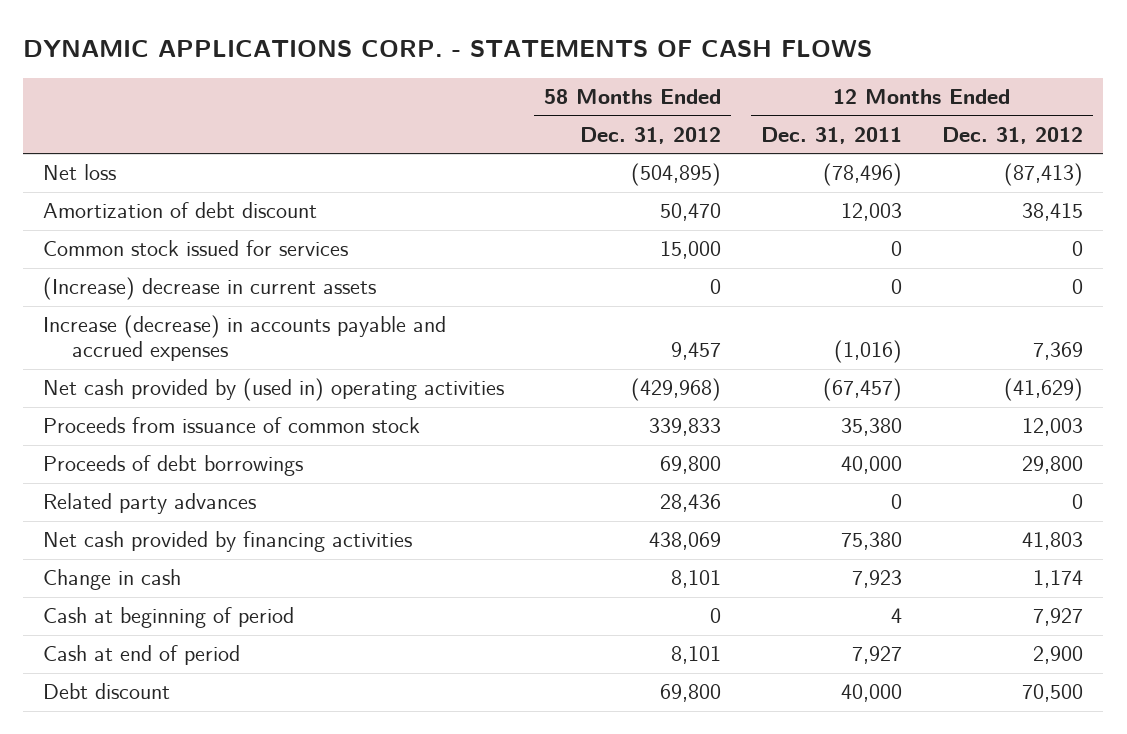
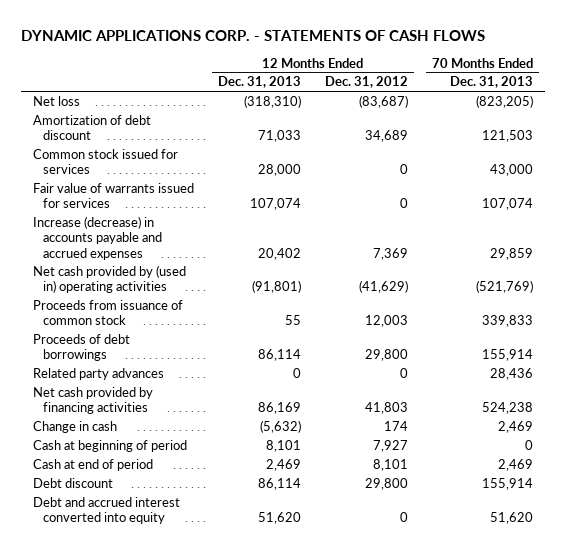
- | 58 Months Ended Dec. 31, 2012 | 12 Months Ended Dec. 31, 2011 | 12 Months Ended Dec. 31, 2012
+ | 12 Months Ended Dec. 31, 2013 | 12 Months Ended Dec. 31, 2012 | 70 Months Ended Dec. 31, 2013
- Net loss | (504,895) | (78,496) | (87,413)
- Amortization of debt discount | 50,470 | 12,003 | 38,415
+ Net loss | (318,310) | (83,687) | (823,205)
+ Amortization of debt discount | 71,033 | 34,689 | 121,503
- (Increase) decrease in current assets | 0 | 0 | 0
+ Fair value of warrants issued for services | 107,074 | 0 | 107,074
- Change in cash | 8,101 | 7,923 | 1,174
+ Change in cash | (5,632) | 174 | 2,469
- Cash at end of period | 8,101 | 7,927 | 2,900
- Debt discount | 69,800 | 40,000 | 70,500
+ Cash at end of period | 2,469 | 8,101 | 2,469
+ Debt discount | 86,114 | 29,800 | 155,914
+ Debt and accrued interest converted into equity | 51,620 | 0 | 51,620

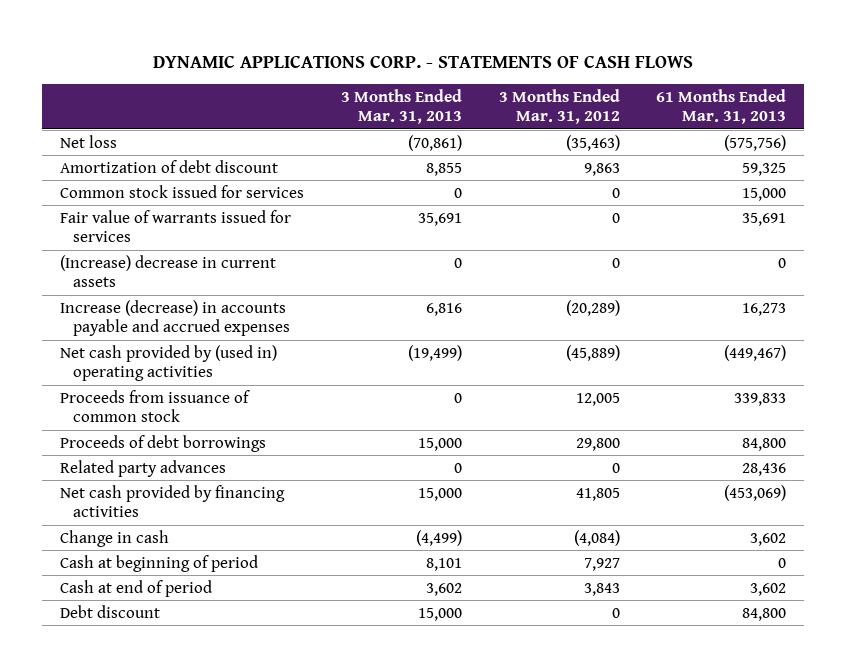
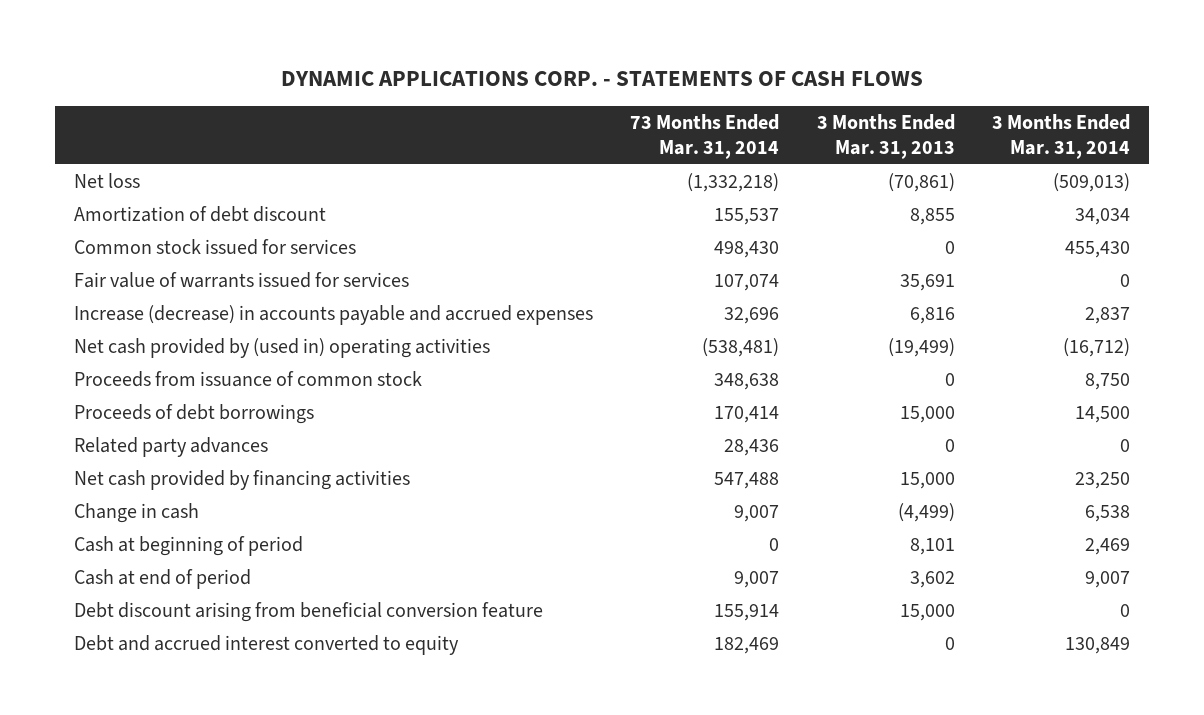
- | 3 Months Ended Mar. 31, 2013 | 3 Months Ended Mar. 31, 2012 | 61 Months Ended Mar. 31, 2013
+ | 73 Months Ended Mar. 31, 2014 | 3 Months Ended Mar. 31, 2013 | 3 Months Ended Mar. 31, 2014
- (Increase) decrease in current assets | 0 | 0 | 0
- Debt discount | 15,000 | 0 | 84,800
+ Debt discount arising from beneficial conversion feature | 155,914 | 15,000 | 0
+ Debt and accrued interest converted to equity | 182,469 | 0 | 130,849

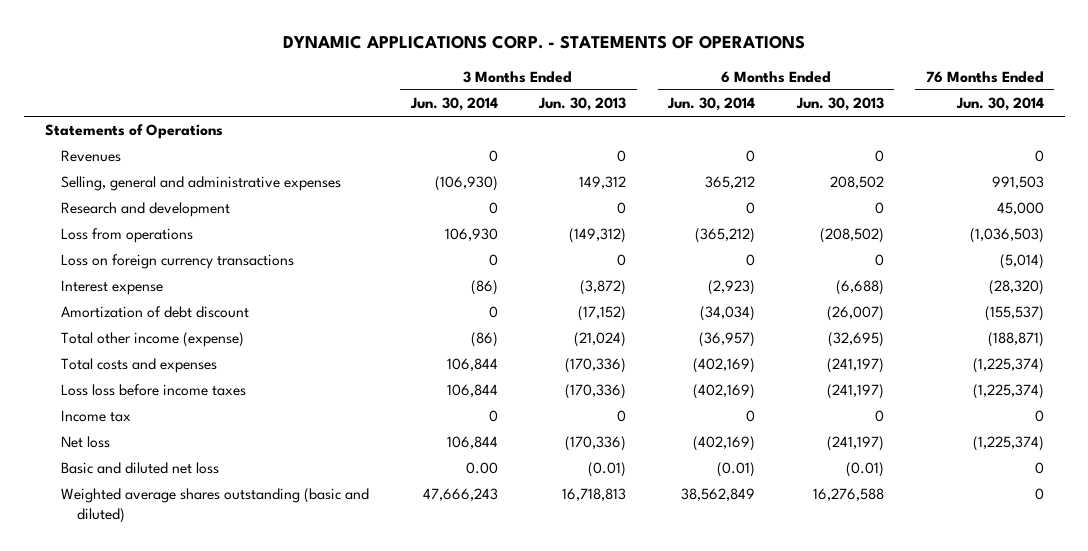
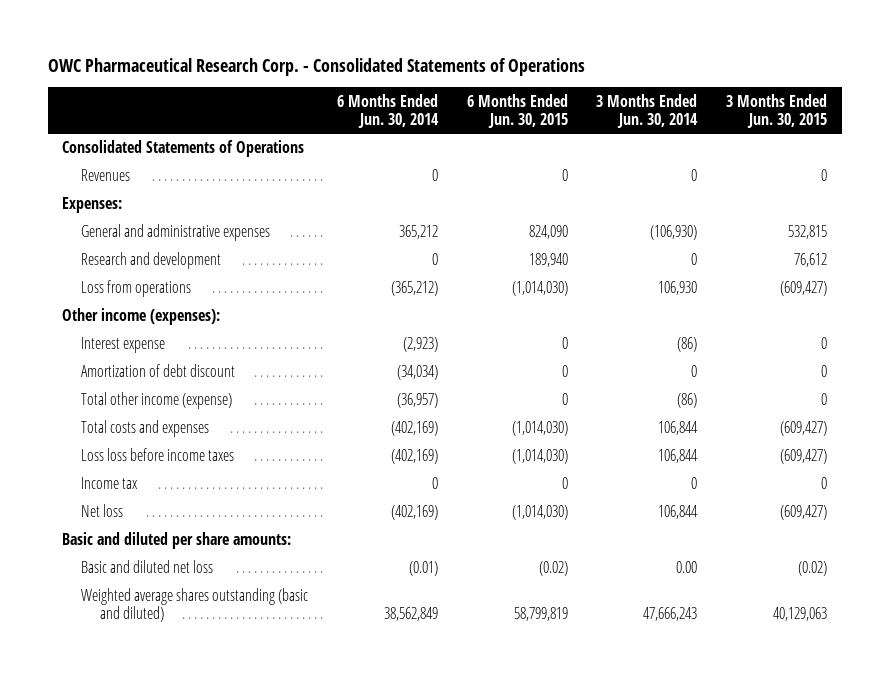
- DYNAMIC APPLICATIONS CORP. - STATEMENTS OF OPERATIONS
+ OWC Pharmaceutical Research Corp. - Consolidated Statements of Operations
- | 3 Months Ended Jun. 30, 2014 | 3 Months Ended Jun. 30, 2013 | 6 Months Ended Jun. 30, 2014 | 6 Months Ended Jun. 30, 2013 | 76 Months Ended Jun. 30, 2014
+ | 6 Months Ended Jun. 30, 2014 | 6 Months Ended Jun. 30, 2015 | 3 Months Ended Jun. 30, 2014 | 3 Months Ended Jun. 30, 2015
- Statements of Operations
+ Consolidated Statements of Operations
- Selling, general and administrative expenses | (106,930) | 149,312 | 365,212 | 208,502 | 991,503
+ Expenses:
+ General and administrative expenses | 365,212 | 824,090 | (106,930) | 532,815
- Loss on foreign currency transactions | 0 | 0 | 0 | 0 | (5,014)
+ Other income (expenses):
+ Basic and diluted per share amounts:

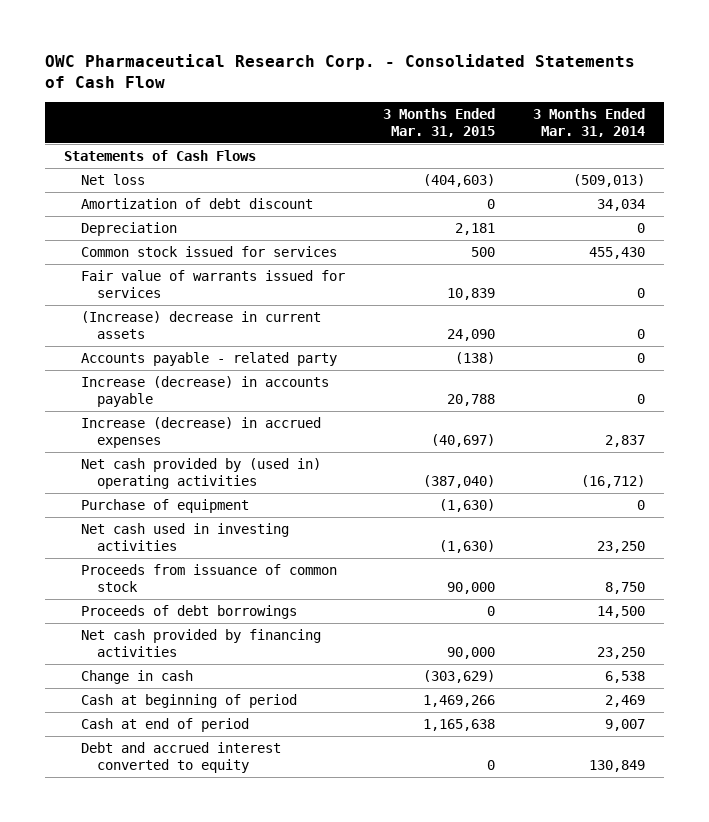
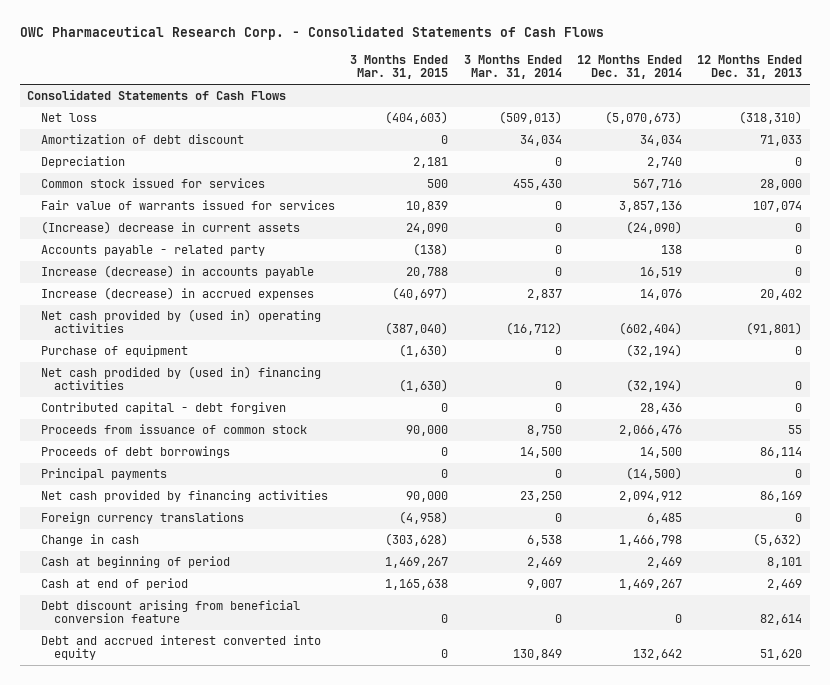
- OWC Pharmaceutical Research Corp. - Consolidated Statements of Cash Flow
+ OWC Pharmaceutical Research Corp. - Consolidated Statements of Cash Flows
- | 3 Months Ended Mar. 31, 2015 | 3 Months Ended Mar. 31, 2014
+ | 3 Months Ended Mar. 31, 2015 | 3 Months Ended Mar. 31, 2014 | 12 Months Ended Dec. 31, 2014 | 12 Months Ended Dec. 31, 2013
- Statements of Cash Flows
+ Consolidated Statements of Cash Flows
- Net cash used in investing activities | (1,630) | 23,250
+ Net cash prodided by (used in) financing activities | (1,630) | 0 | (32,194) | 0
+ Contributed capital - debt forgiven | 0 | 0 | 28,436 | 0
+ Principal payments | 0 | 0 | (14,500) | 0
- Change in cash | (303,629) | 6,538
- Cash at beginning of period | 1,469,266 | 2,469
+ Foreign currency translations | (4,958) | 0 | 6,485 | 0
+ Change in cash | (303,628) | 6,538 | 1,466,798 | (5,632)
+ Cash at beginning of period | 1,469,267 | 2,469 | 2,469 | 8,101
- Debt and accrued interest converted to equity | 0 | 130,849
+ Debt discount arising from beneficial conversion feature | 0 | 0 | 0 | 82,614
+ Debt and accrued interest converted into equity | 0 | 130,849 | 132,642 | 51,620

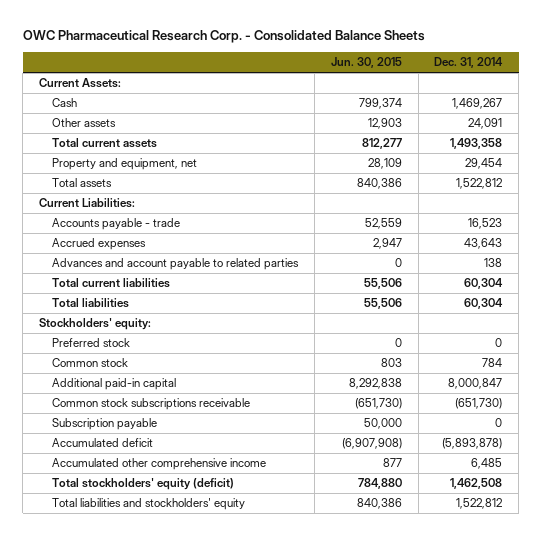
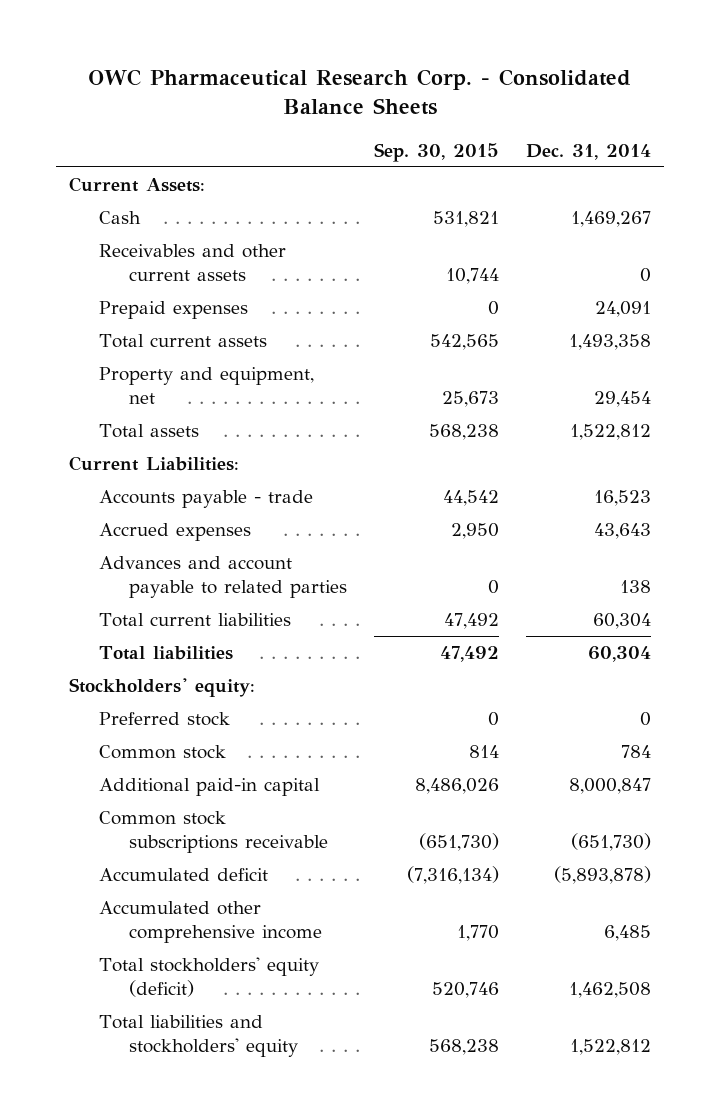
- | Jun. 30, 2015 | Dec. 31, 2014
+ | Sep. 30, 2015 | Dec. 31, 2014
- Other assets | 12,903 | 24,091
+ Receivables and other current assets | 10,744 | 0
+ Prepaid expenses | 0 | 24,091
- Subscription payable | 50,000 | 0

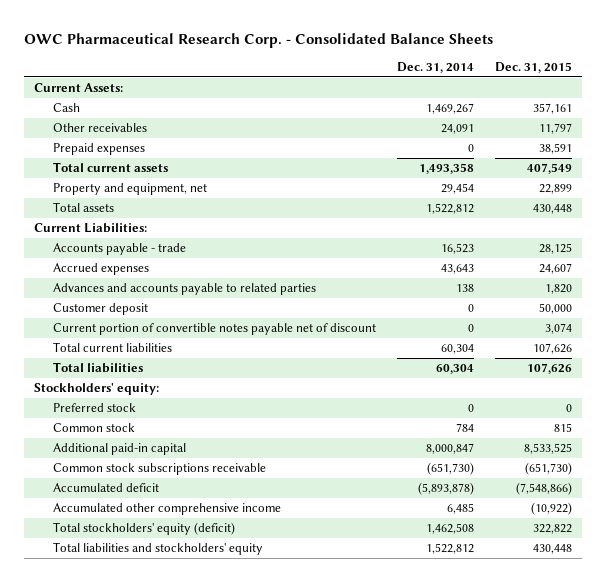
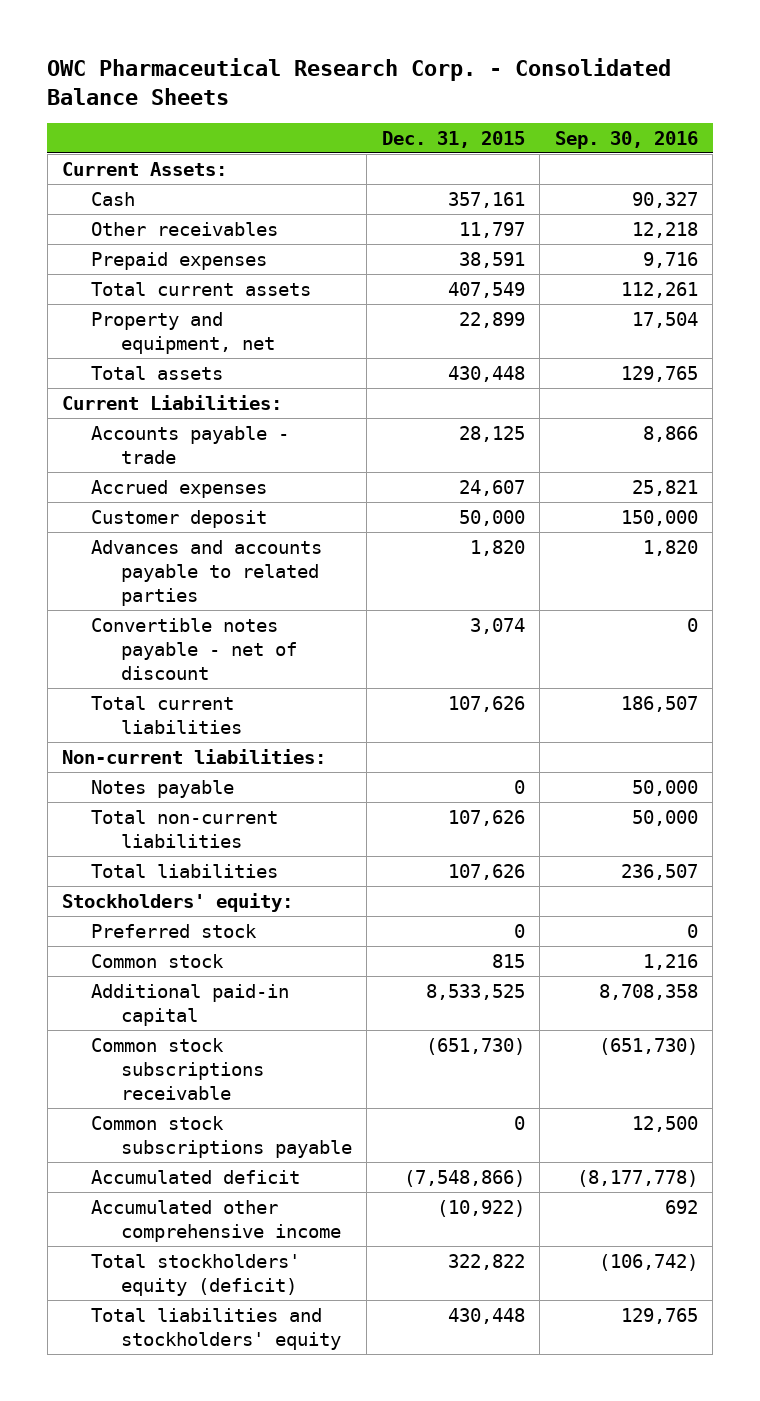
- | Dec. 31, 2014 | Dec. 31, 2015
+ | Dec. 31, 2015 | Sep. 30, 2016
- Current portion of convertible notes payable net of discount | 0 | 3,074
moved down: Advances and accounts payable to related parties | 1,820 | 1,820
+ Convertible notes payable - net of discount | 3,074 | 0
+ Non-current liabilities:
+ Notes payable | 0 | 50,000
+ Total non-current liabilities | 107,626 | 50,000
+ Common stock subscriptions payable | 0 | 12,500

